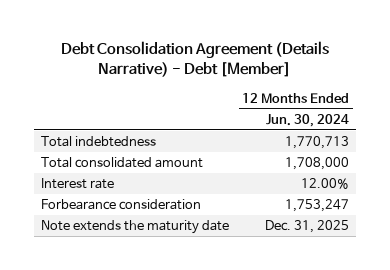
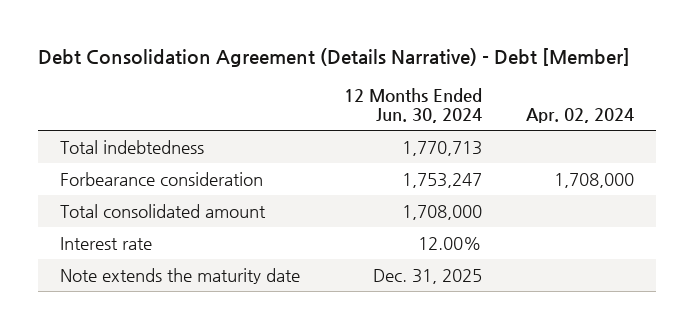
- | 12 Months Ended Jun. 30, 2024
+ | 12 Months Ended Jun. 30, 2024 | Apr. 02, 2024
moved up: Forbearance consideration | 1,753,247 | 1,708,000

